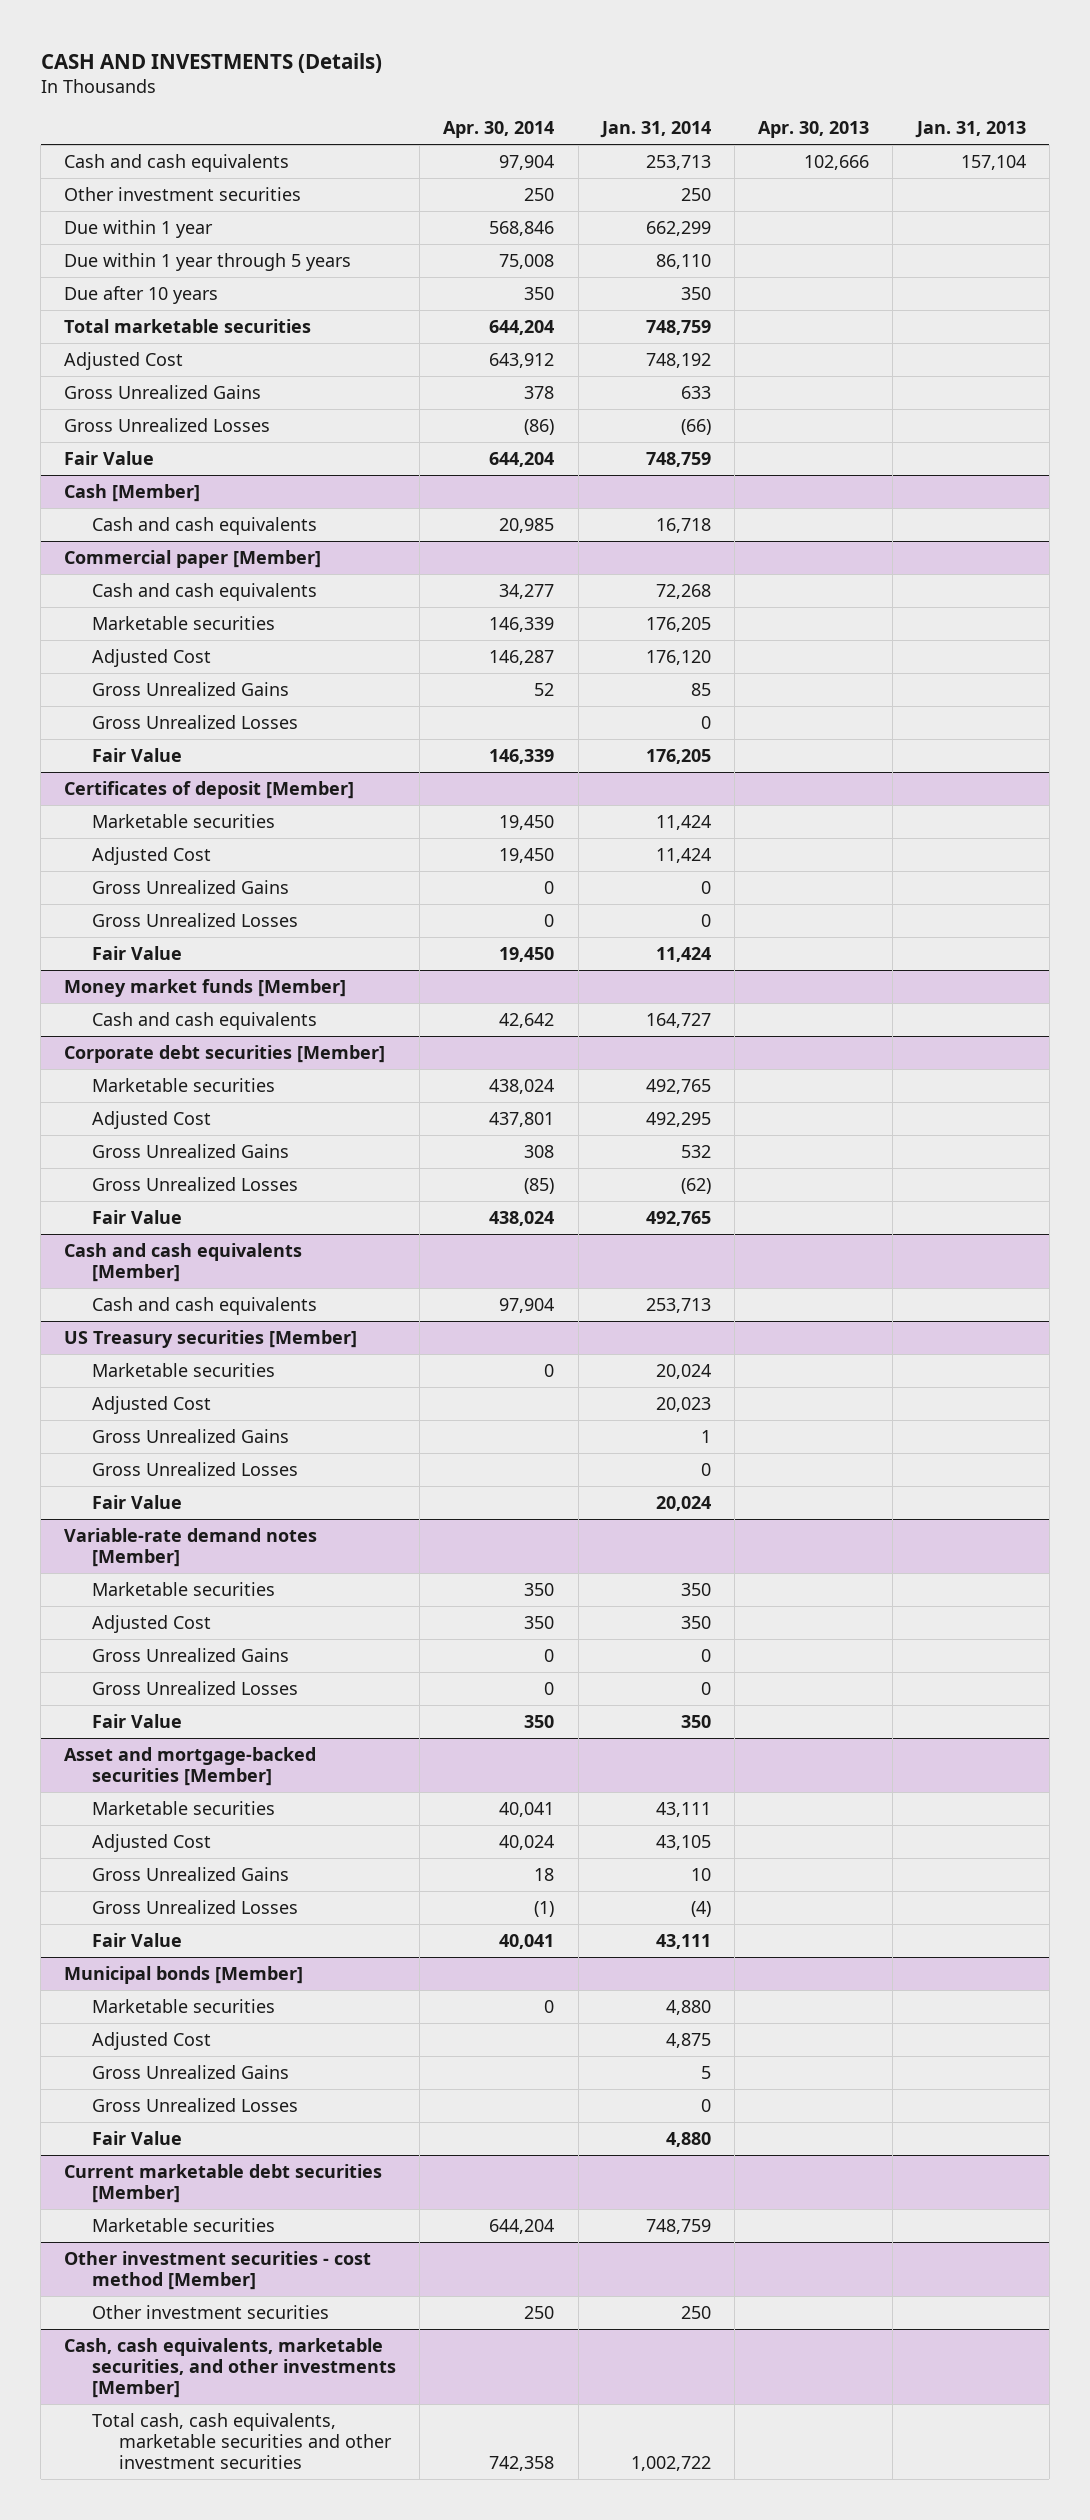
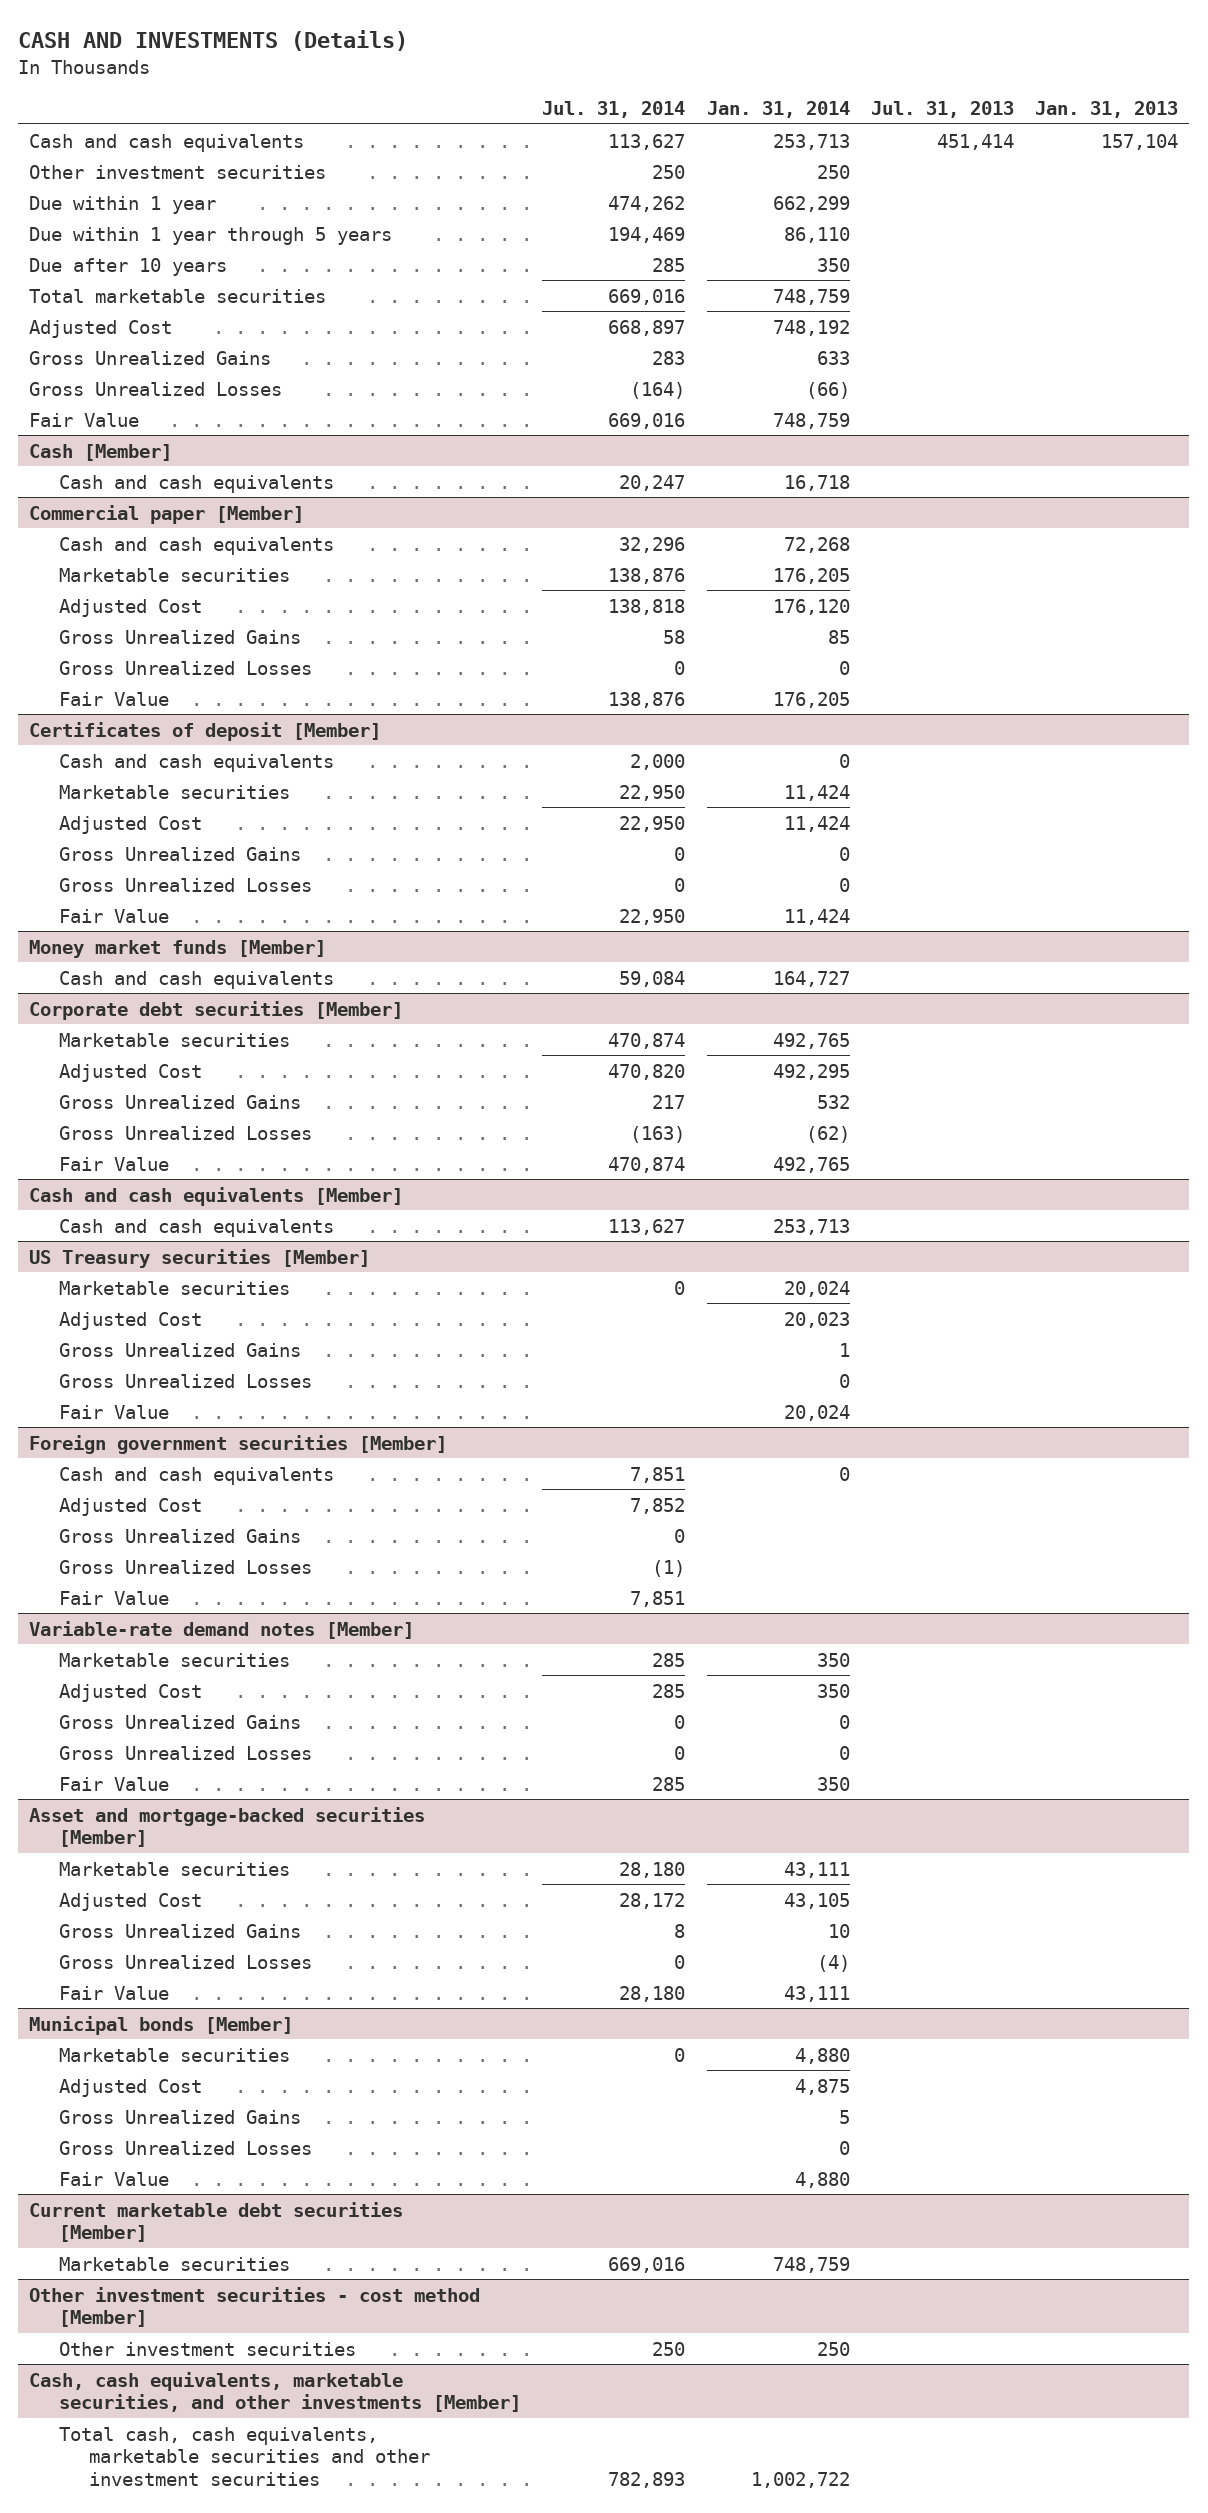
- | Apr. 30, 2014 | Jan. 31, 2014 | Apr. 30, 2013 | Jan. 31, 2013
+ | Jul. 31, 2014 | Jan. 31, 2014 | Jul. 31, 2013 | Jan. 31, 2013
@ Certificates of deposit [Member]
+ Cash and cash equivalents | 2,000 | 0 | |
+ Foreign government securities [Member]
+ Cash and cash equivalents | 7,851 | 0 | |
+ Adjusted Cost | 7,852 | | |
+ Gross Unrealized Gains | 0 | | |
+ Gross Unrealized Losses | (1) | | |
+ Fair Value | 7,851 | | |

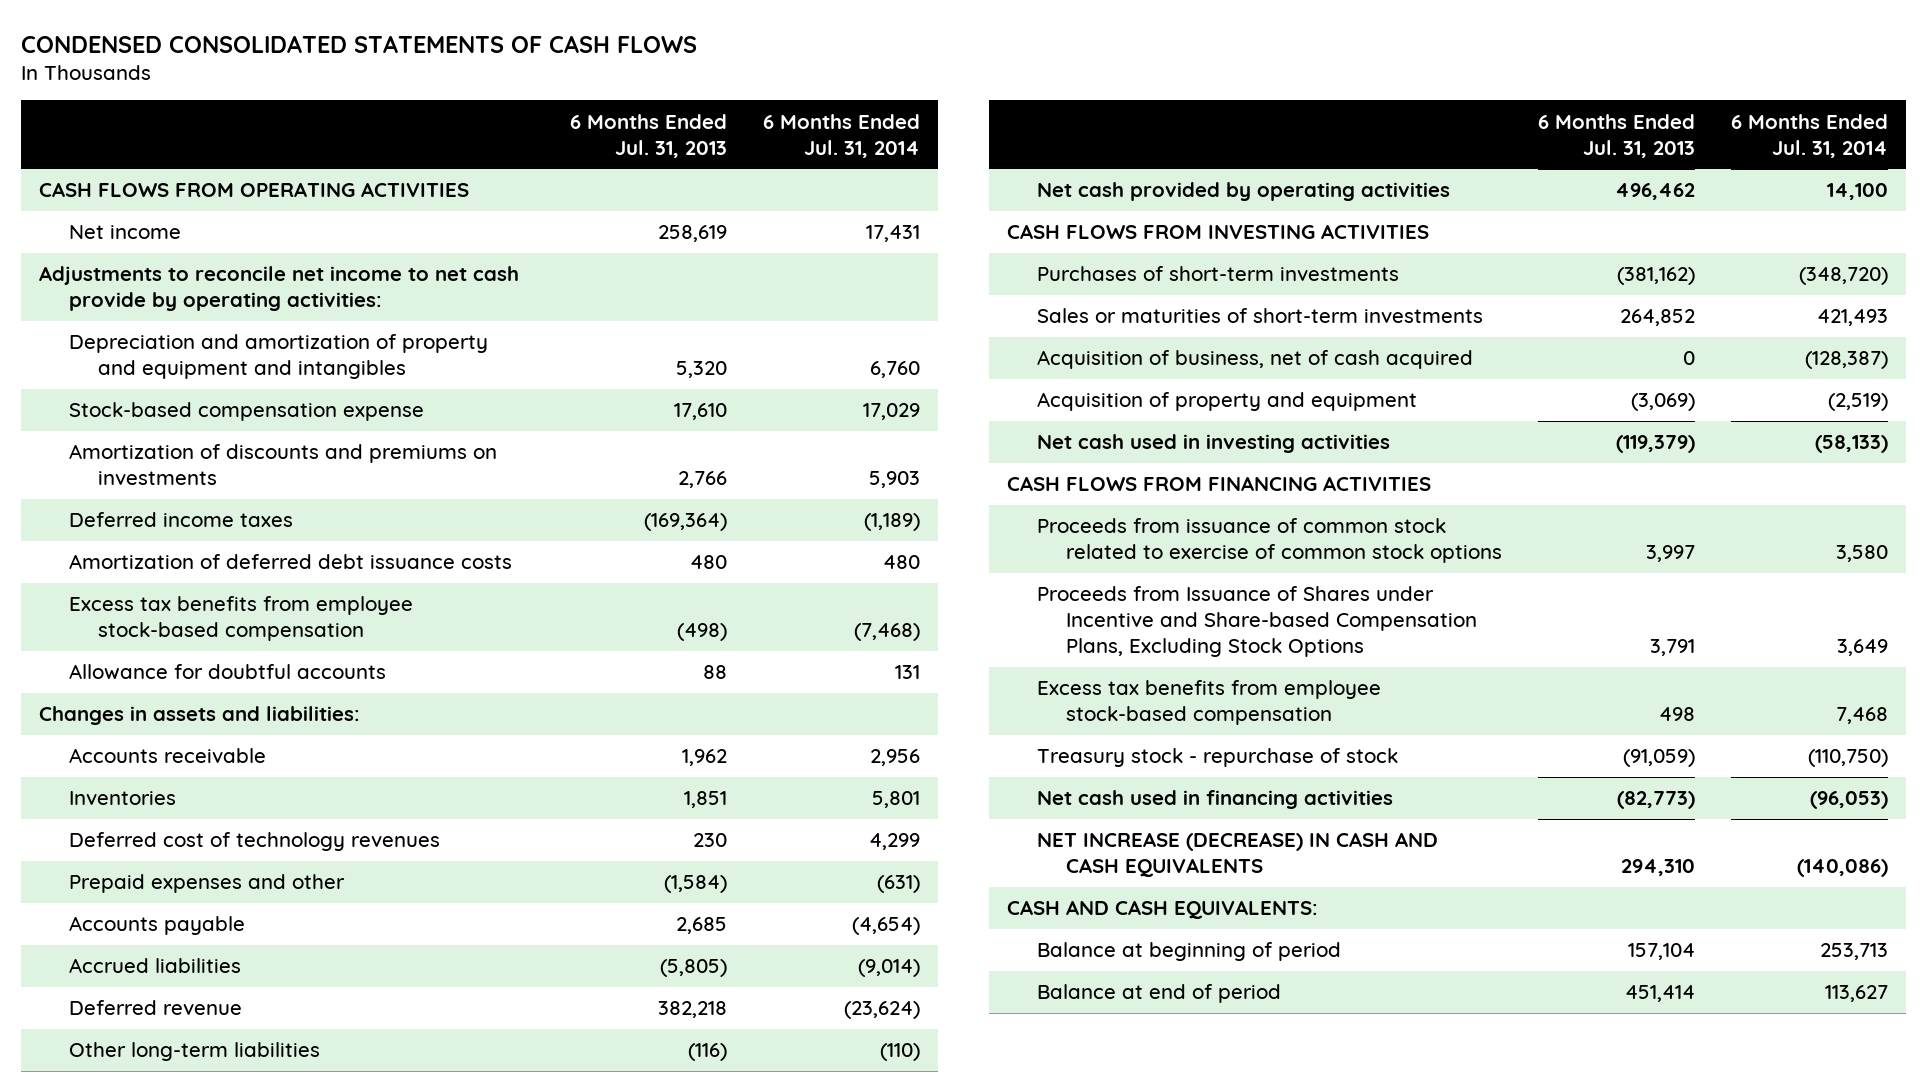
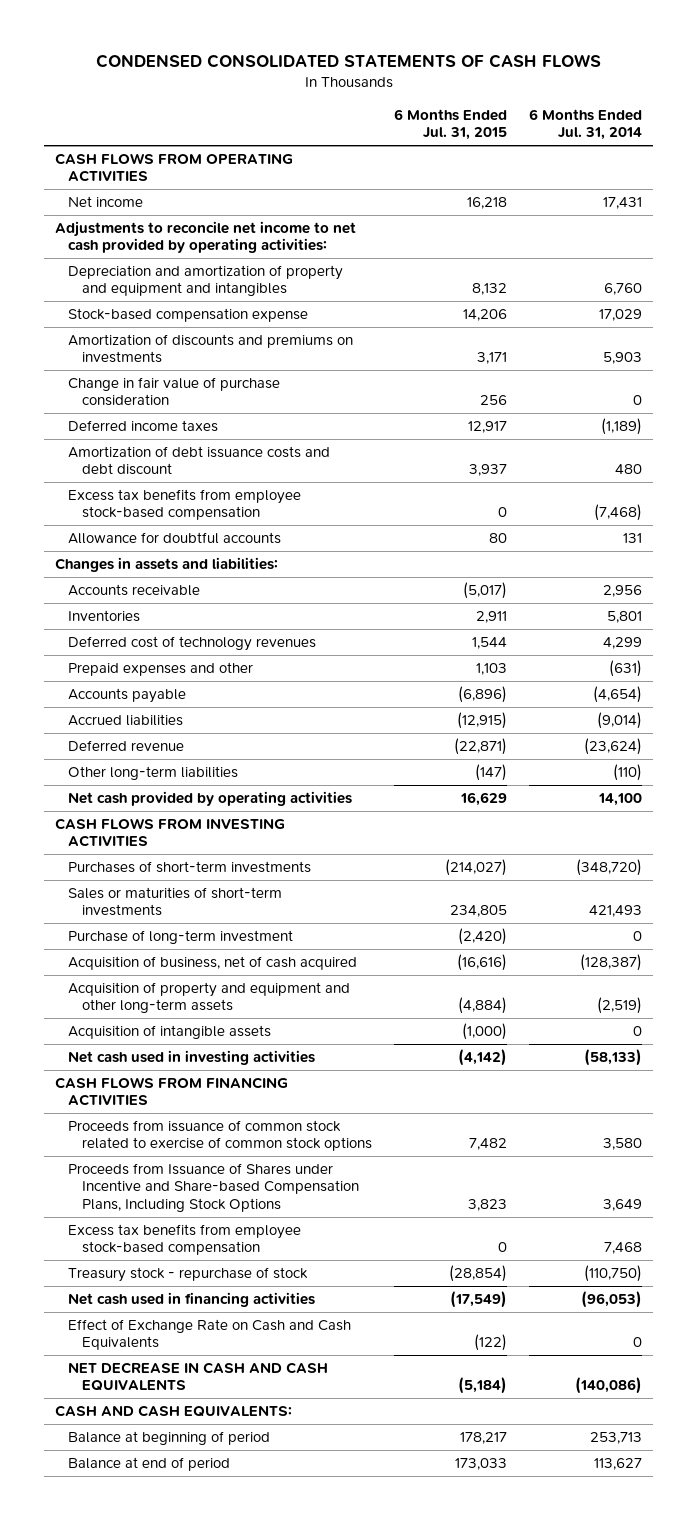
- | 6 Months Ended Jul. 31, 2013 | 6 Months Ended Jul. 31, 2014
+ | 6 Months Ended Jul. 31, 2015 | 6 Months Ended Jul. 31, 2014
- Adjustments to reconcile net income to net cash provide by operating activities:
+ Adjustments to reconcile net income to net cash provided by operating activities:
+ Change in fair value of purchase consideration | 256 | 0
- Amortization of deferred debt issuance costs | 480 | 480
+ Amortization of debt issuance costs and debt discount | 3,937 | 480
+ Purchase of long-term investment | (2,420) | 0
- Acquisition of property and equipment | (3,069) | (2,519)
+ Acquisition of property and equipment and other long-term assets | (4,884) | (2,519)
+ Acquisition of intangible assets | (1,000) | 0
- Proceeds from Issuance of Shares under Incentive and Share-based Compensation Plans, Excluding Stock Options | 3,791 | 3,649
+ Proceeds from Issuance of Shares under Incentive and Share-based Compensation Plans, Including Stock Options | 3,823 | 3,649
- NET INCREASE (DECREASE) IN CASH AND CASH EQUIVALENTS | 294,310 | (140,086)
+ Effect of Exchange Rate on Cash and Cash Equivalents | (122) | 0
+ NET DECREASE IN CASH AND CASH EQUIVALENTS | (5,184) | (140,086)

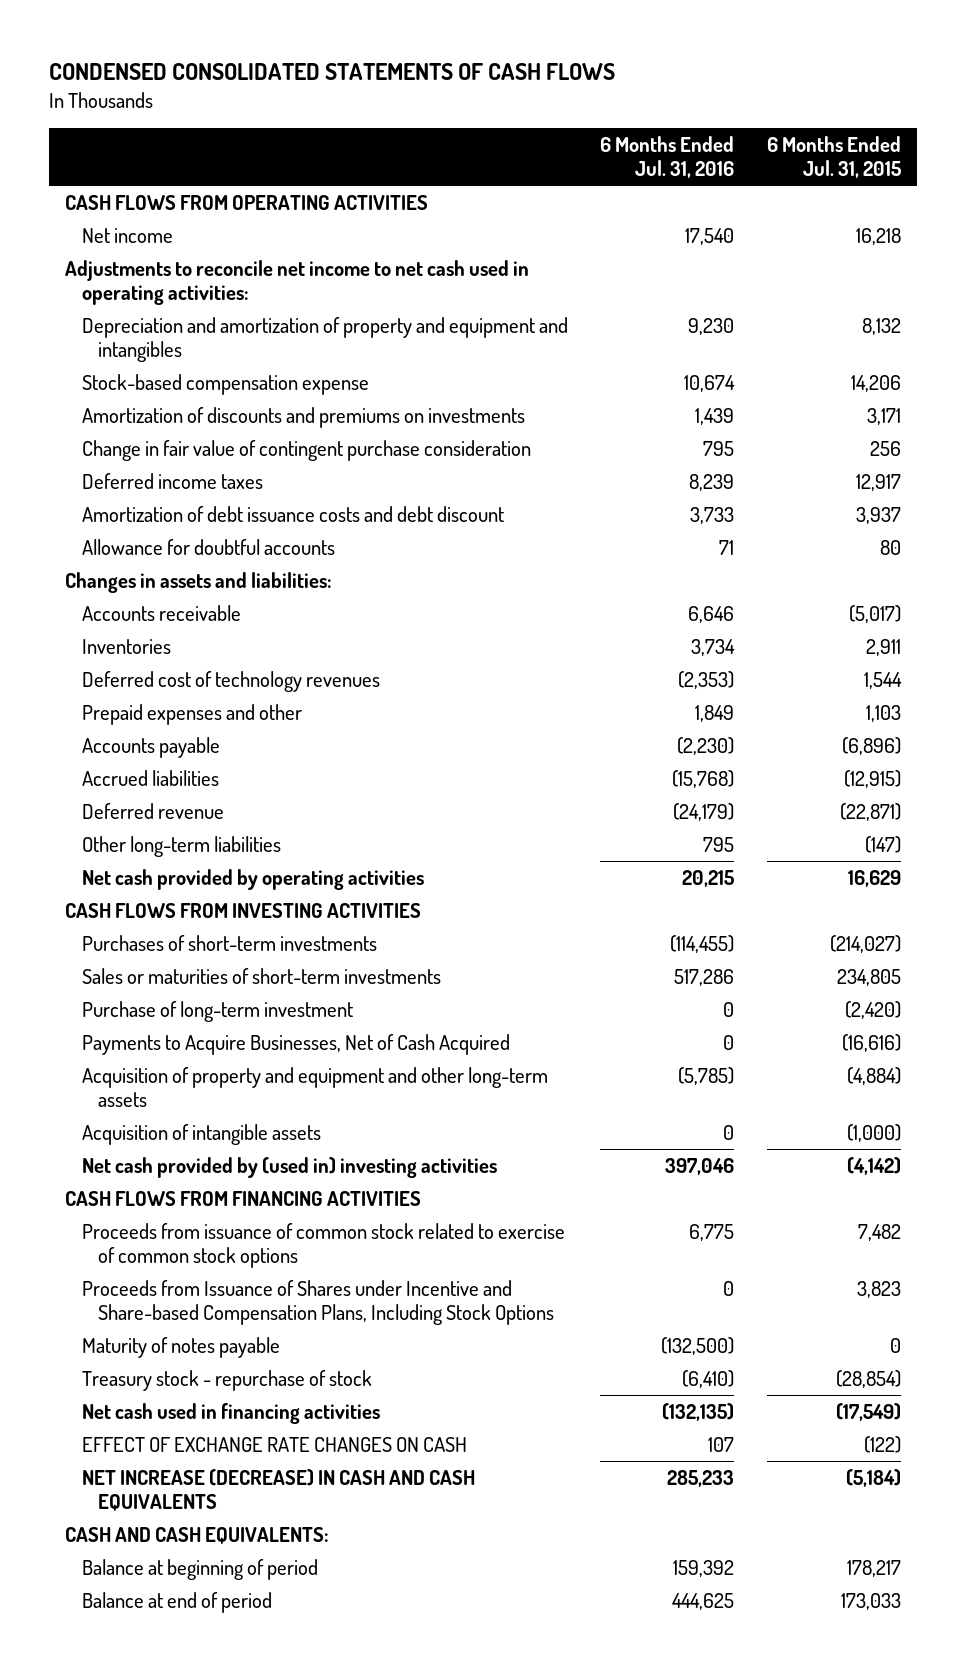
- | 6 Months Ended Jul. 31, 2015 | 6 Months Ended Jul. 31, 2014
+ | 6 Months Ended Jul. 31, 2016 | 6 Months Ended Jul. 31, 2015
- Adjustments to reconcile net income to net cash provided by operating activities:
+ Adjustments to reconcile net income to net cash used in operating activities:
- Change in fair value of purchase consideration | 256 | 0
+ Change in fair value of contingent purchase consideration | 795 | 256
- Excess tax benefits from employee stock-based compensation | 0 | (7,468)
- Acquisition of business, net of cash acquired | (16,616) | (128,387)
+ Payments to Acquire Businesses, Net of Cash Acquired | 0 | (16,616)
- Net cash used in investing activities | (4,142) | (58,133)
+ Net cash provided by (used in) investing activities | 397,046 | (4,142)
- Excess tax benefits from employee stock-based compensation | 0 | 7,468
+ Maturity of notes payable | (132,500) | 0
- Effect of Exchange Rate on Cash and Cash Equivalents | (122) | 0
- NET DECREASE IN CASH AND CASH EQUIVALENTS | (5,184) | (140,086)
+ EFFECT OF EXCHANGE RATE CHANGES ON CASH | 107 | (122)
+ NET INCREASE (DECREASE) IN CASH AND CASH EQUIVALENTS | 285,233 | (5,184)

